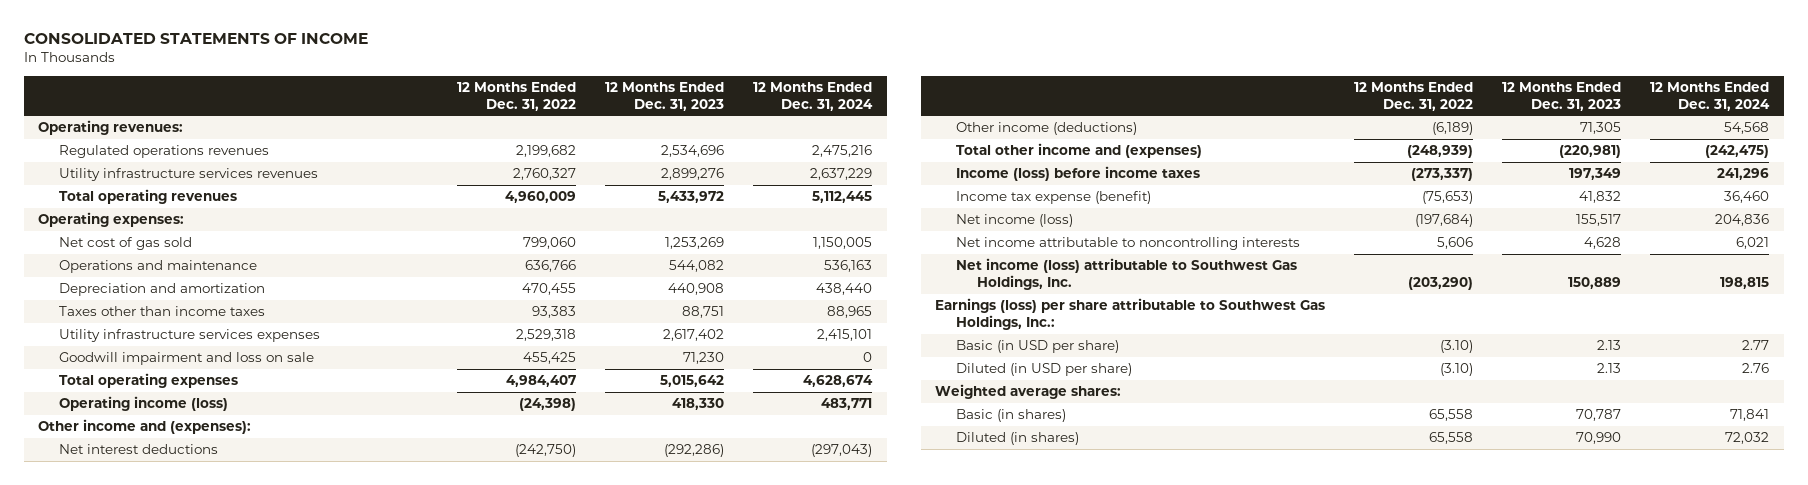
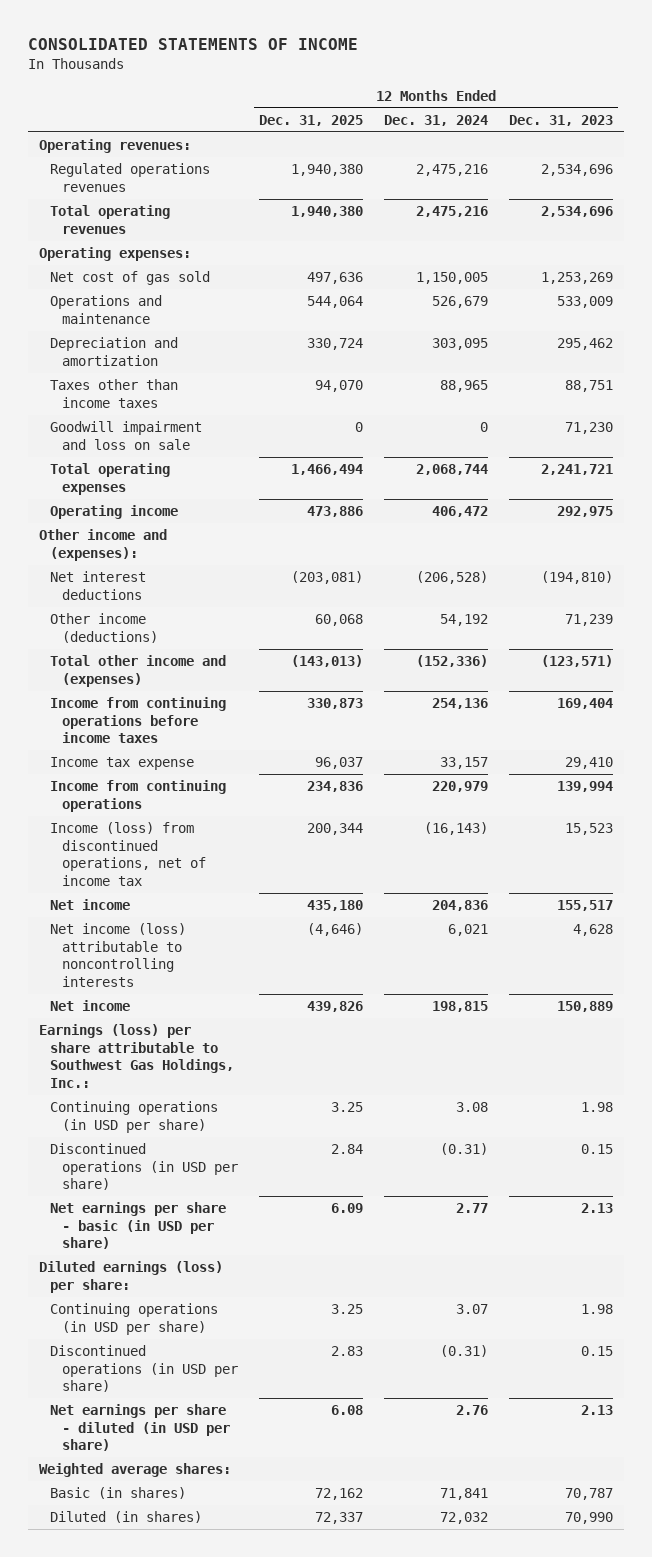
- | 12 Months Ended Dec. 31, 2022 | 12 Months Ended Dec. 31, 2023 | 12 Months Ended Dec. 31, 2024
+ | 12 Months Ended Dec. 31, 2025 | 12 Months Ended Dec. 31, 2024 | 12 Months Ended Dec. 31, 2023
- Utility infrastructure services revenues | 2,760,327 | 2,899,276 | 2,637,229
- Total operating revenues | 4,960,009 | 5,433,972 | 5,112,445
+ Total operating revenues | 1,940,380 | 2,475,216 | 2,534,696
- Operations and maintenance | 636,766 | 544,082 | 536,163
- Depreciation and amortization | 470,455 | 440,908 | 438,440
+ Operations and maintenance | 544,064 | 526,679 | 533,009
+ Depreciation and amortization | 330,724 | 303,095 | 295,462
- Utility infrastructure services expenses | 2,529,318 | 2,617,402 | 2,415,101
- Total operating expenses | 4,984,407 | 5,015,642 | 4,628,674
- Operating income (loss) | (24,398) | 418,330 | 483,771
+ Total operating expenses | 1,466,494 | 2,068,744 | 2,241,721
+ Operating income | 473,886 | 406,472 | 292,975
- Net interest deductions | (242,750) | (292,286) | (297,043)
- Other income (deductions) | (6,189) | 71,305 | 54,568
- Total other income and (expenses) | (248,939) | (220,981) | (242,475)
- Income (loss) before income taxes | (273,337) | 197,349 | 241,296
- Income tax expense (benefit) | (75,653) | 41,832 | 36,460
- Net income (loss) | (197,684) | 155,517 | 204,836
- Net income attributable to noncontrolling interests | 5,606 | 4,628 | 6,021
- Net income (loss) attributable to Southwest Gas Holdings, Inc. | (203,290) | 150,889 | 198,815
+ Net interest deductions | (203,081) | (206,528) | (194,810)
+ Other income (deductions) | 60,068 | 54,192 | 71,239
+ Total other income and (expenses) | (143,013) | (152,336) | (123,571)
+ Income from continuing operations before income taxes | 330,873 | 254,136 | 169,404
+ Income tax expense | 96,037 | 33,157 | 29,410
+ Income from continuing operations | 234,836 | 220,979 | 139,994
+ Income (loss) from discontinued operations, net of income tax | 200,344 | (16,143) | 15,523
+ Net income | 435,180 | 204,836 | 155,517
+ Net income (loss) attributable to noncontrolling interests | (4,646) | 6,021 | 4,628
+ Net income | 439,826 | 198,815 | 150,889
- Basic (in USD per share) | (3.10) | 2.13 | 2.77
- Diluted (in USD per share) | (3.10) | 2.13 | 2.76
+ Continuing operations (in USD per share) | 3.25 | 3.08 | 1.98
+ Discontinued operations (in USD per share) | 2.84 | (0.31) | 0.15
+ Net earnings per share - basic (in USD per share) | 6.09 | 2.77 | 2.13
+ Diluted earnings (loss) per share:
+ Continuing operations (in USD per share) | 3.25 | 3.07 | 1.98
+ Discontinued operations (in USD per share) | 2.83 | (0.31) | 0.15
+ Net earnings per share - diluted (in USD per share) | 6.08 | 2.76 | 2.13

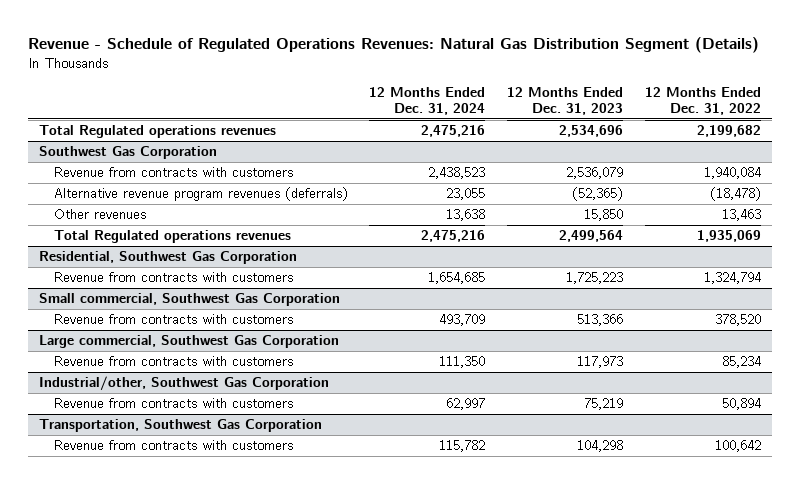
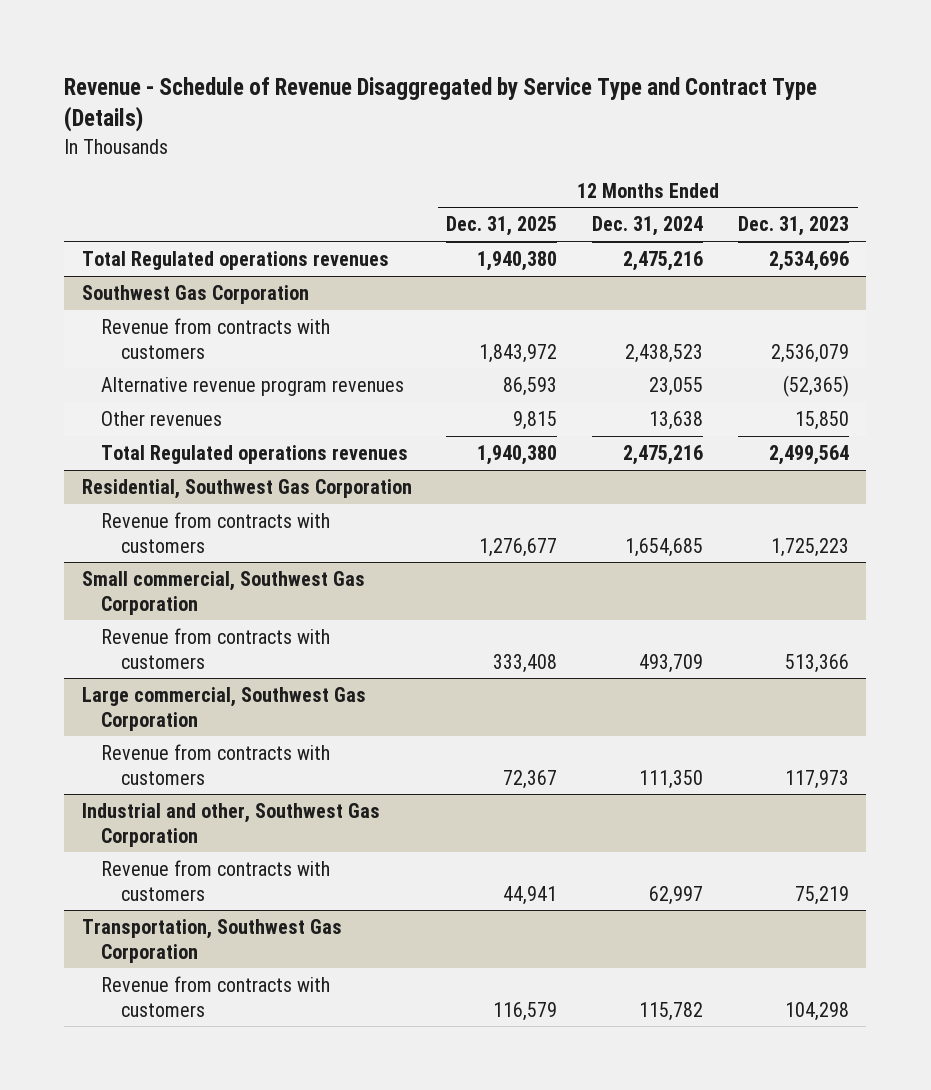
- Revenue - Schedule of Regulated Operations Revenues: Natural Gas Distribution Segment (Details)
+ Revenue - Schedule of Revenue Disaggregated by Service Type and Contract Type (Details)
- | 12 Months Ended Dec. 31, 2024 | 12 Months Ended Dec. 31, 2023 | 12 Months Ended Dec. 31, 2022
+ | 12 Months Ended Dec. 31, 2025 | 12 Months Ended Dec. 31, 2024 | 12 Months Ended Dec. 31, 2023
@ Southwest Gas Corporation
- Alternative revenue program revenues (deferrals) | 23,055 | (52,365) | (18,478)
+ Alternative revenue program revenues | 86,593 | 23,055 | (52,365)
- Industrial/other, Southwest Gas Corporation
+ Industrial and other, Southwest Gas Corporation

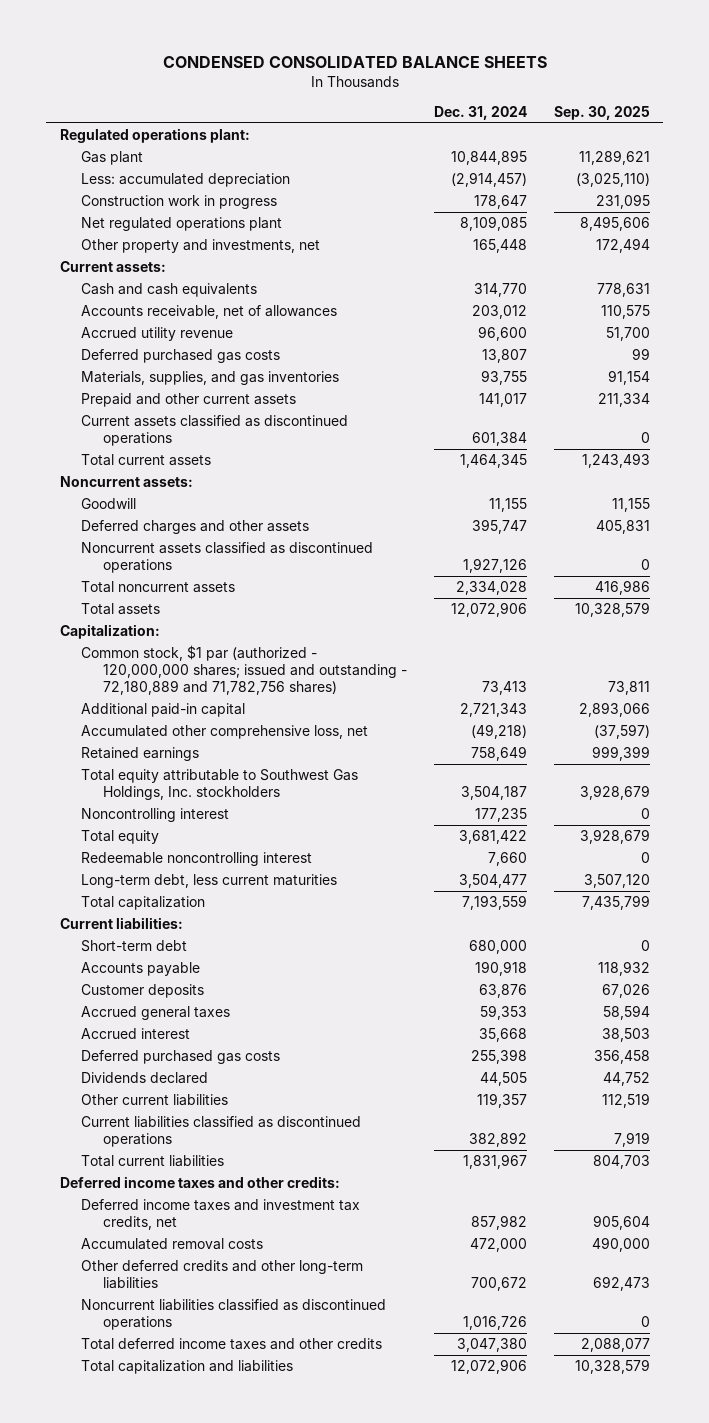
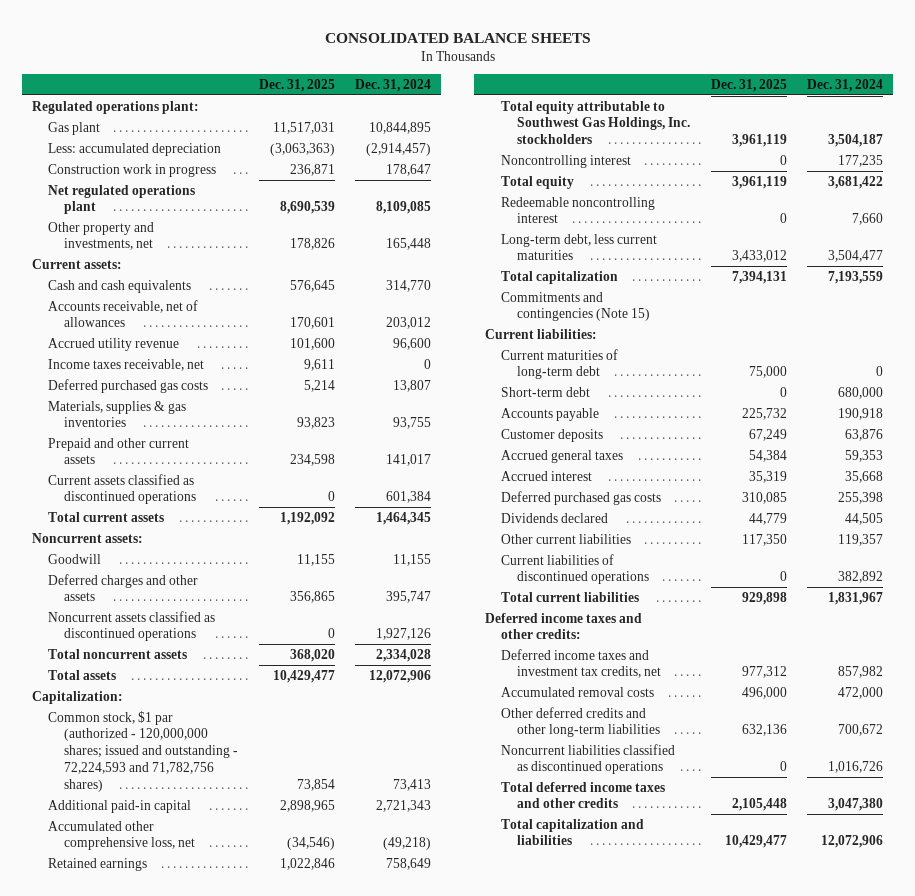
- CONDENSED CONSOLIDATED BALANCE SHEETS
+ CONSOLIDATED BALANCE SHEETS
- | Dec. 31, 2024 | Sep. 30, 2025
+ | Dec. 31, 2025 | Dec. 31, 2024
+ Income taxes receivable, net | 9,611 | 0
- Materials, supplies, and gas inventories | 93,755 | 91,154
+ Materials, supplies & gas inventories | 93,823 | 93,755
- Common stock, $1 par (authorized - 120,000,000 shares; issued and outstanding - 72,180,889 and 71,782,756 shares) | 73,413 | 73,811
+ Common stock, $1 par (authorized - 120,000,000 shares; issued and outstanding - 72,224,593 and 71,782,756 shares) | 73,854 | 73,413
+ Commitments and contingencies (Note 15)
+ Current maturities of long-term debt | 75,000 | 0
- Current liabilities classified as discontinued operations | 382,892 | 7,919
+ Current liabilities of discontinued operations | 0 | 382,892

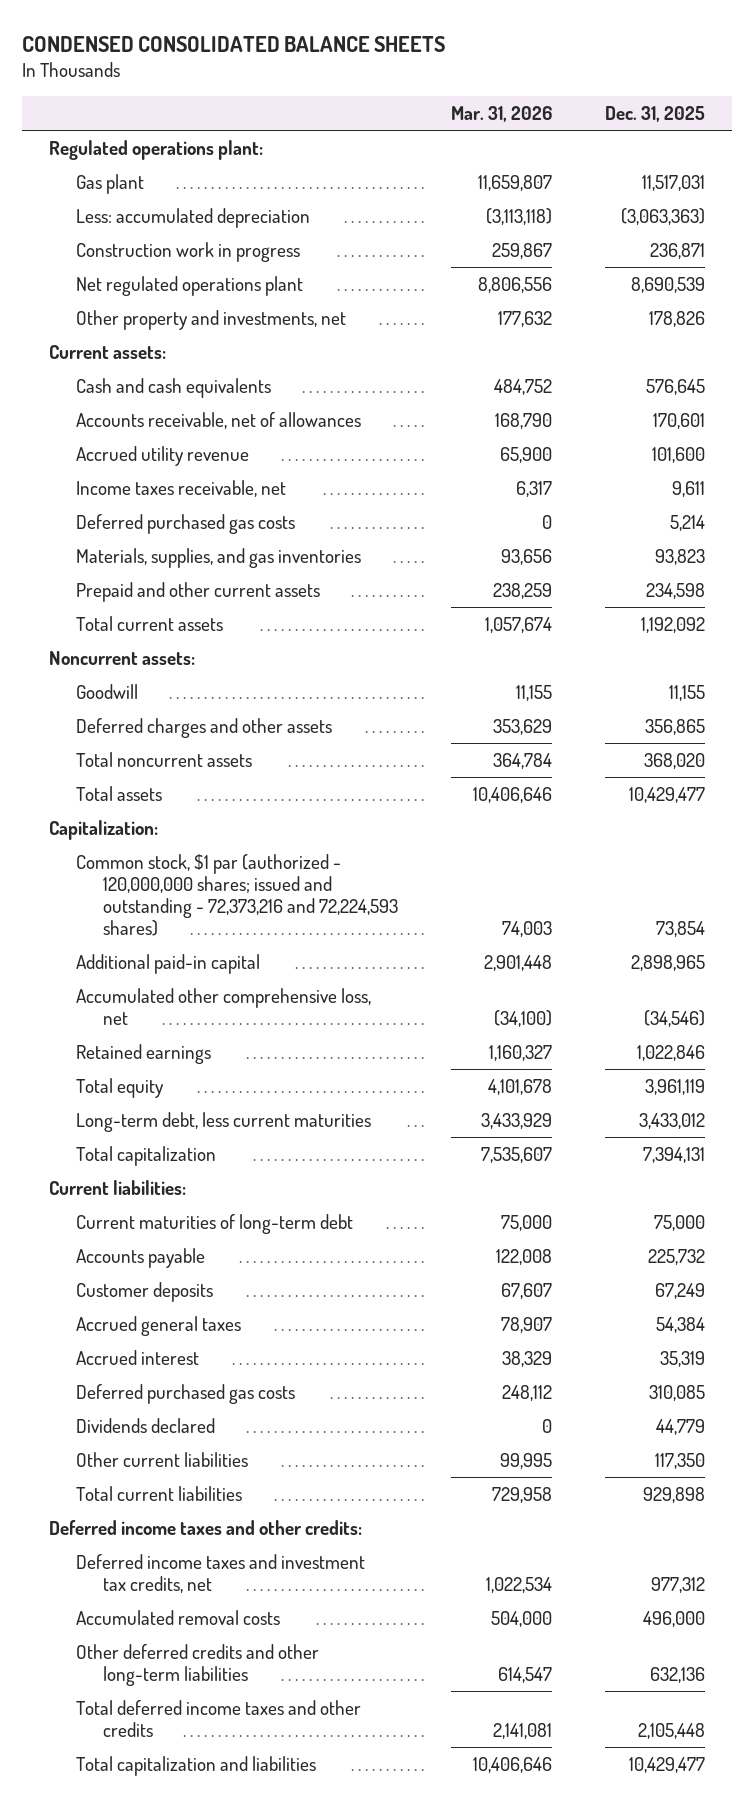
- CONSOLIDATED BALANCE SHEETS
+ CONDENSED CONSOLIDATED BALANCE SHEETS
- | Dec. 31, 2025 | Dec. 31, 2024
+ | Mar. 31, 2026 | Dec. 31, 2025
- Materials, supplies & gas inventories | 93,823 | 93,755
+ Materials, supplies, and gas inventories | 93,656 | 93,823
- Current assets classified as discontinued operations | 0 | 601,384
- Noncurrent assets classified as discontinued operations | 0 | 1,927,126
- Common stock, $1 par (authorized - 120,000,000 shares; issued and outstanding - 72,224,593 and 71,782,756 shares) | 73,854 | 73,413
+ Common stock, $1 par (authorized - 120,000,000 shares; issued and outstanding - 72,373,216 and 72,224,593 shares) | 74,003 | 73,854
- Total equity attributable to Southwest Gas Holdings, Inc. stockholders | 3,961,119 | 3,504,187
- Noncontrolling interest | 0 | 177,235
- Redeemable noncontrolling interest | 0 | 7,660
- Commitments and contingencies (Note 15)
- Short-term debt | 0 | 680,000
- Current liabilities of discontinued operations | 0 | 382,892
- Noncurrent liabilities classified as discontinued operations | 0 | 1,016,726

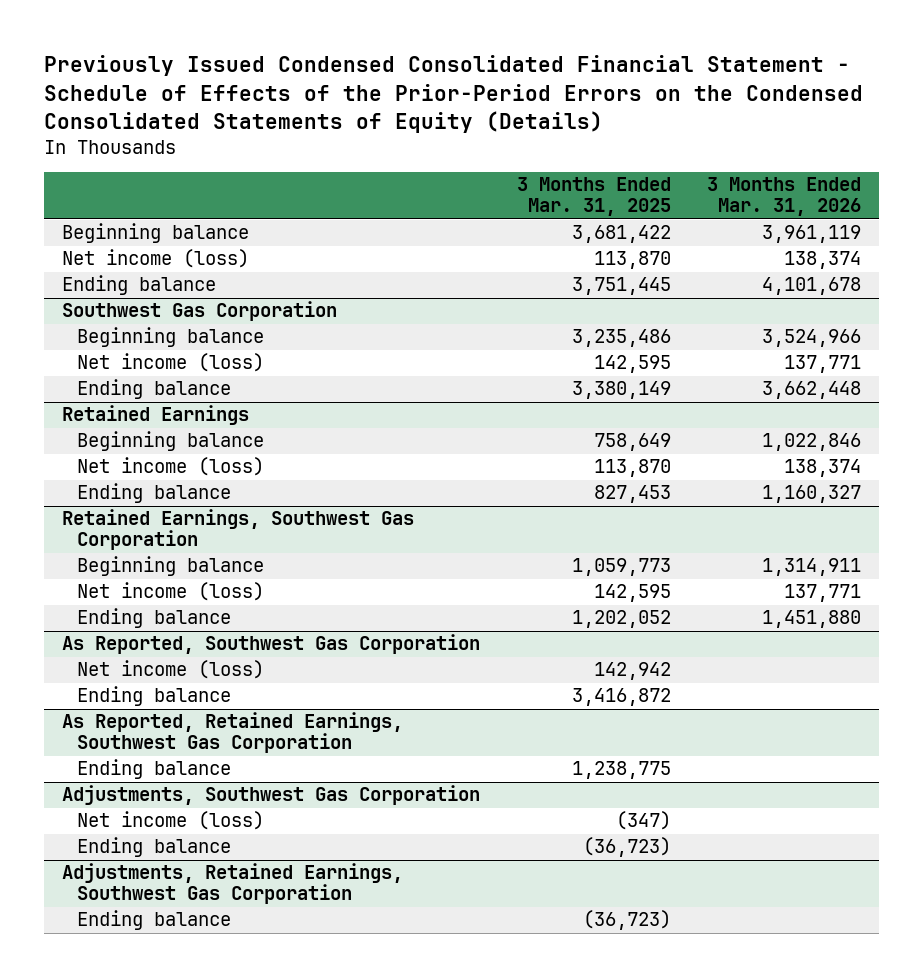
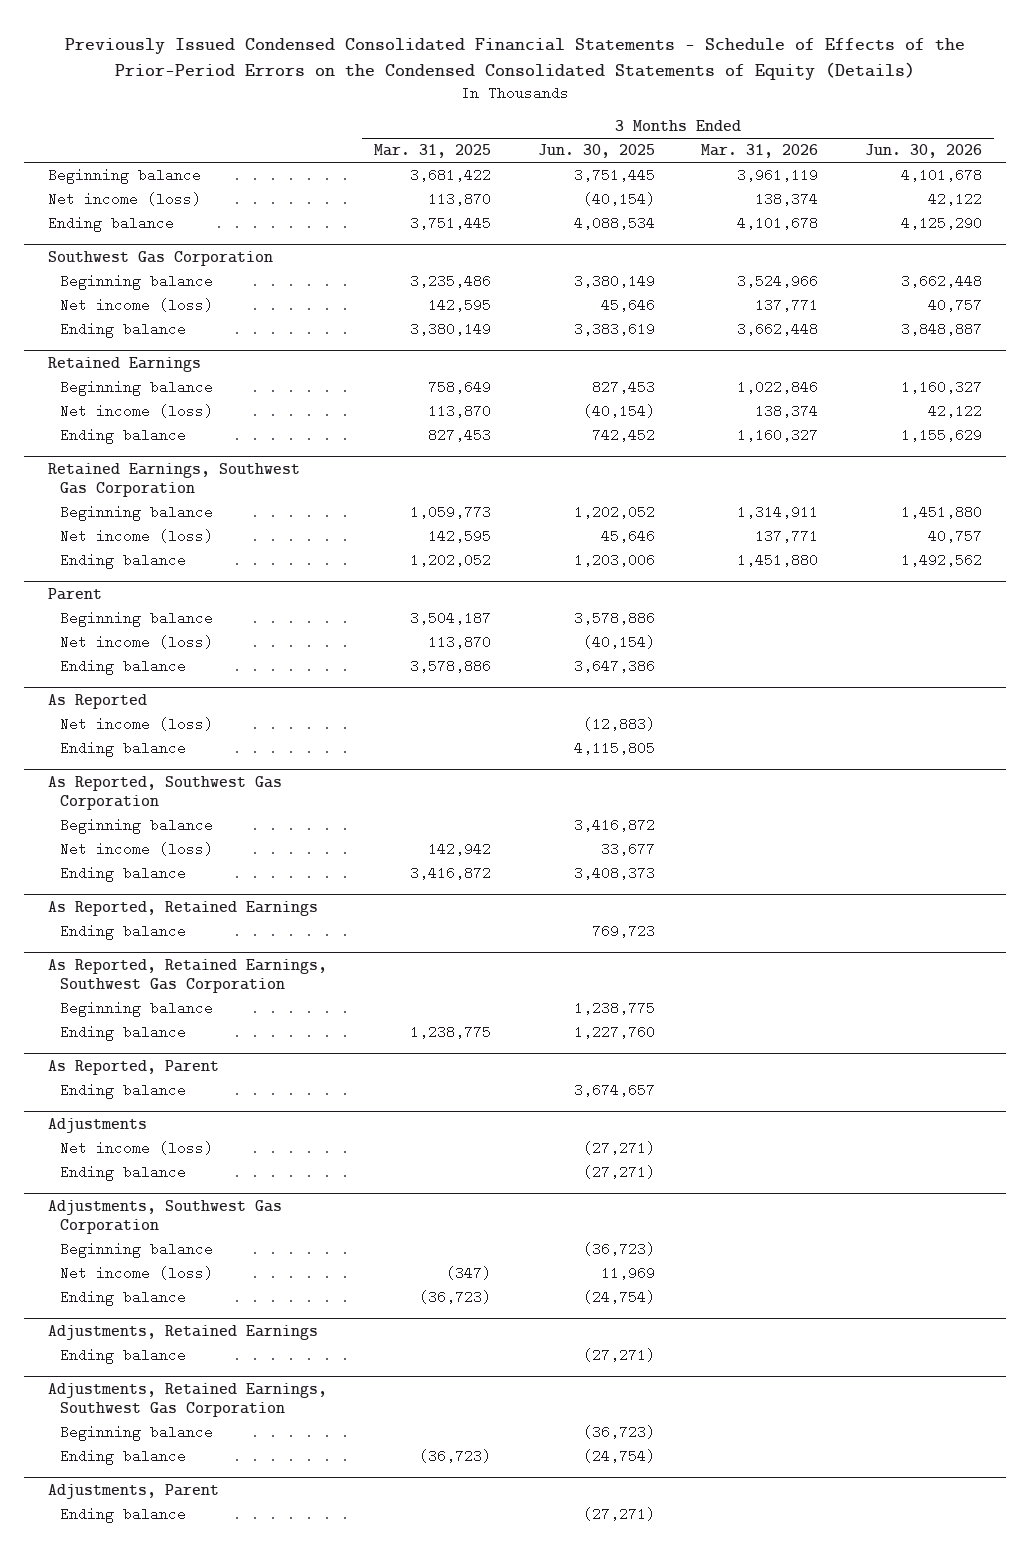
- Previously Issued Condensed Consolidated Financial Statement - Schedule of Effects of the Prior-Period Errors on the Condensed Consolidated Statements of Equity (Details)
+ Previously Issued Condensed Consolidated Financial Statements - Schedule of Effects of the Prior-Period Errors on the Condensed Consolidated Statements of Equity (Details)
- | 3 Months Ended Mar. 31, 2025 | 3 Months Ended Mar. 31, 2026
+ | 3 Months Ended Mar. 31, 2025 | 3 Months Ended Jun. 30, 2025 | 3 Months Ended Mar. 31, 2026 | 3 Months Ended Jun. 30, 2026
+ Parent
+ Beginning balance | 3,504,187 | 3,578,886 | |
+ Net income (loss) | 113,870 | (40,154) | |
+ Ending balance | 3,578,886 | 3,647,386 | |
+ As Reported
+ Net income (loss) | | (12,883) | |
+ Ending balance | | 4,115,805 | |
@ As Reported, Southwest Gas Corporation
+ Beginning balance | | 3,416,872 | |
+ As Reported, Retained Earnings
+ Ending balance | | 769,723 | |
@ As Reported, Retained Earnings, Southwest Gas Corporation
+ Beginning balance | | 1,238,775 | |
+ As Reported, Parent
+ Ending balance | | 3,674,657 | |
+ Adjustments
+ Net income (loss) | | (27,271) | |
+ Ending balance | | (27,271) | |
@ Adjustments, Southwest Gas Corporation
+ Beginning balance | | (36,723) | |
+ Adjustments, Retained Earnings
+ Ending balance | | (27,271) | |
@ Adjustments, Retained Earnings, Southwest Gas Corporation
+ Beginning balance | | (36,723) | |
+ Adjustments, Parent
+ Ending balance | | (27,271) | |

